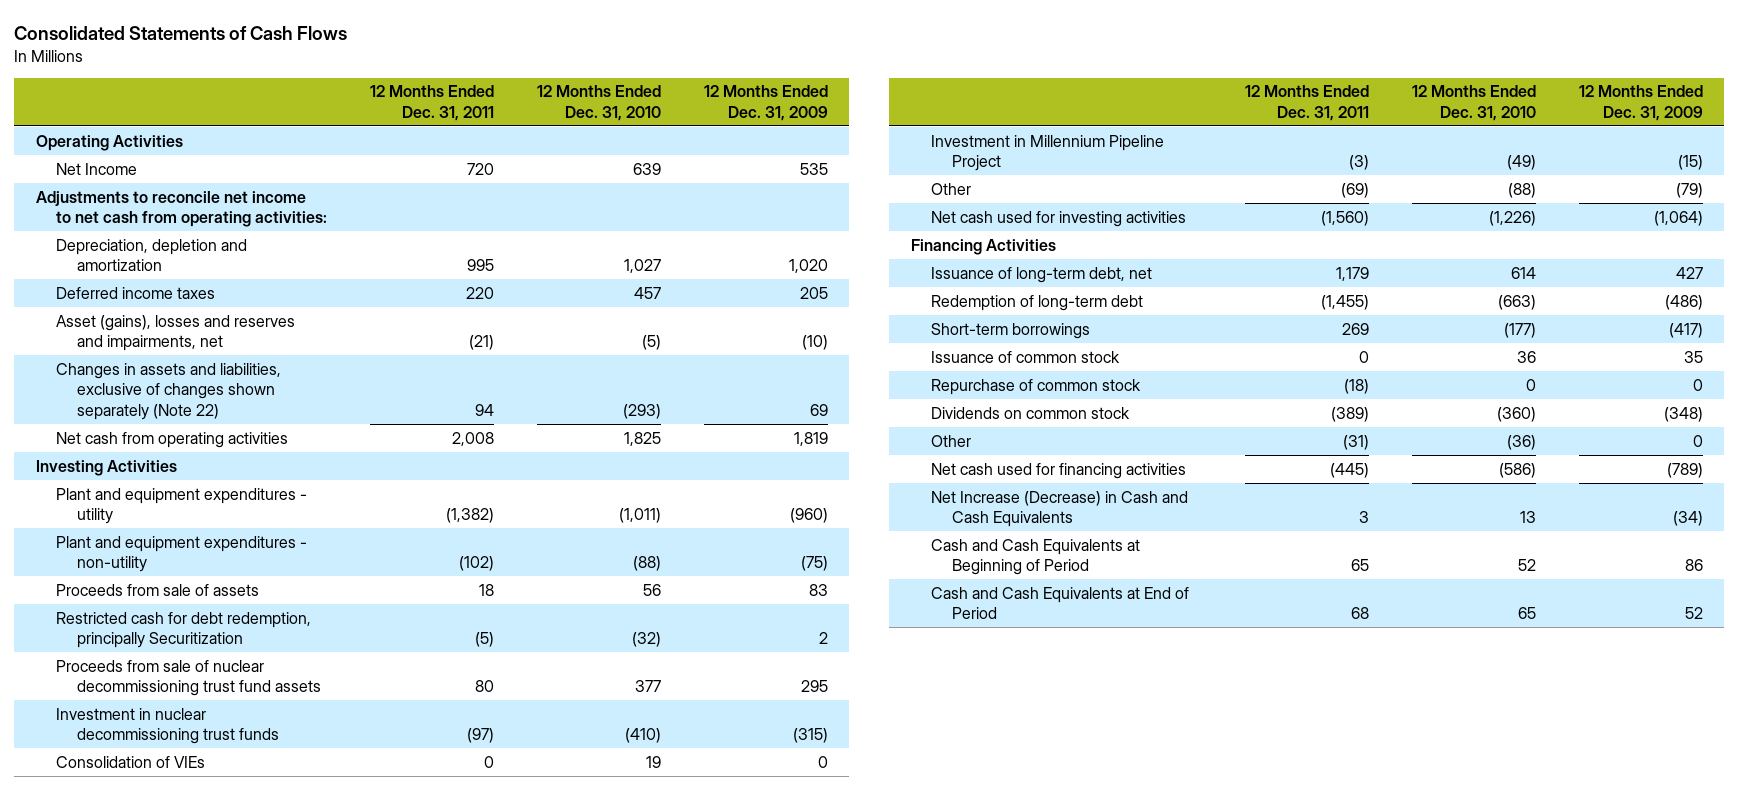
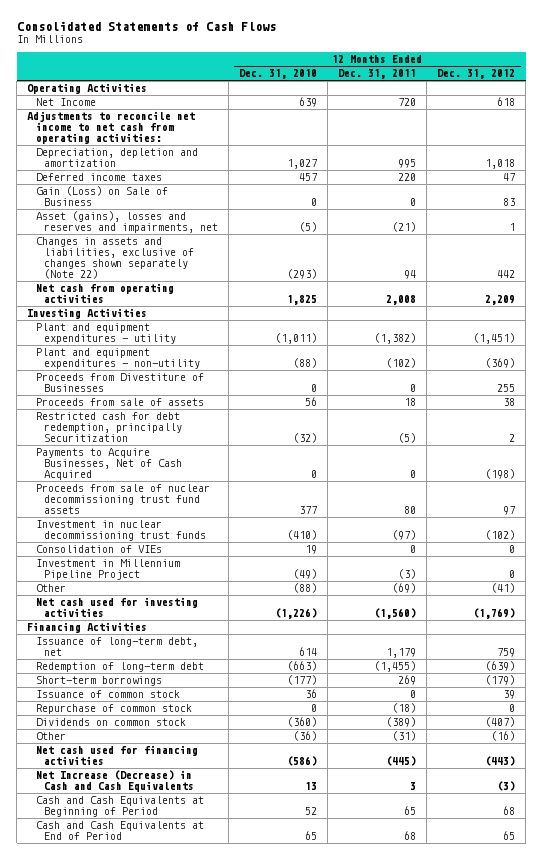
- | 12 Months Ended Dec. 31, 2011 | 12 Months Ended Dec. 31, 2010 | 12 Months Ended Dec. 31, 2009
+ | 12 Months Ended Dec. 31, 2010 | 12 Months Ended Dec. 31, 2011 | 12 Months Ended Dec. 31, 2012
+ Gain (Loss) on Sale of Business | 0 | 0 | 83
+ Proceeds from Divestiture of Businesses | 0 | 0 | 255
+ Payments to Acquire Businesses, Net of Cash Acquired | 0 | 0 | (198)

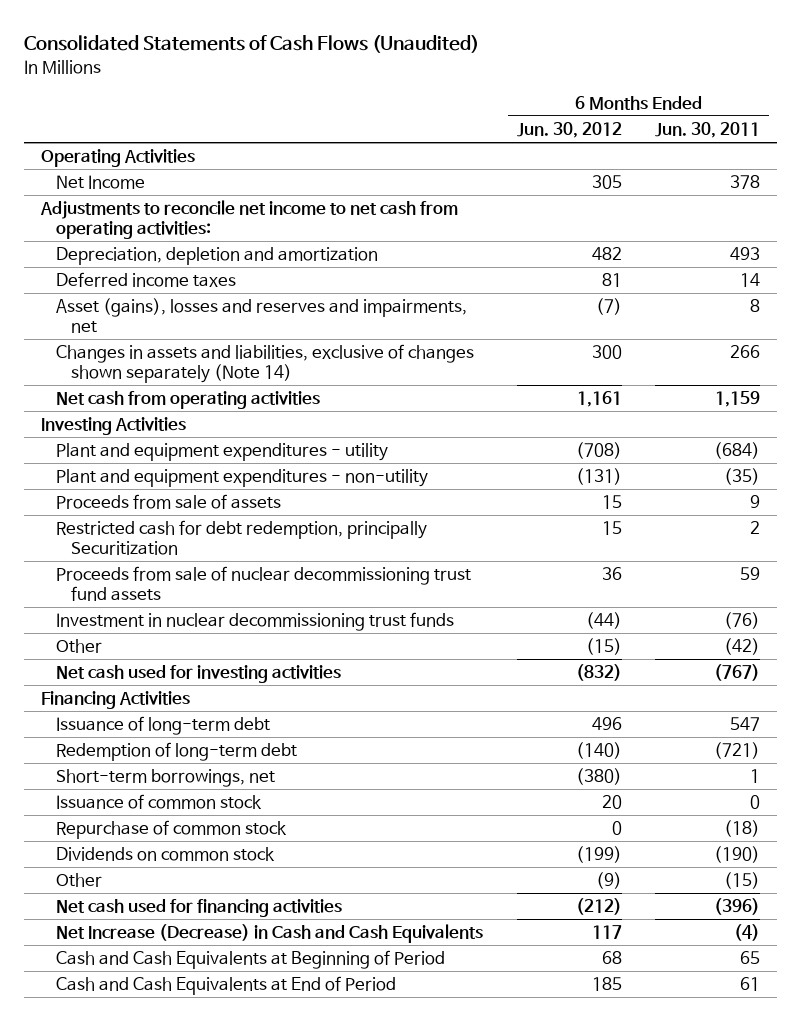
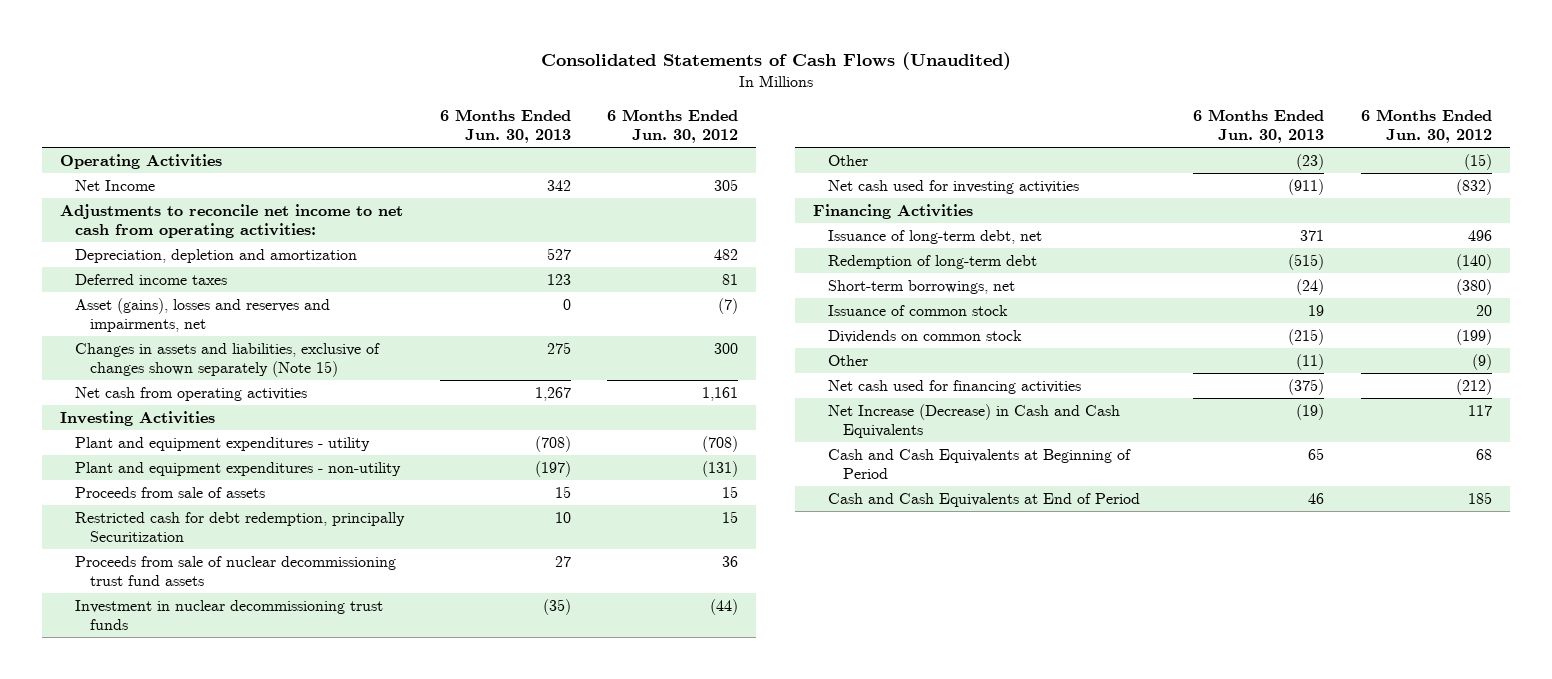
- | 6 Months Ended Jun. 30, 2012 | 6 Months Ended Jun. 30, 2011
+ | 6 Months Ended Jun. 30, 2013 | 6 Months Ended Jun. 30, 2012
- Changes in assets and liabilities, exclusive of changes shown separately (Note 14) | 300 | 266
+ Changes in assets and liabilities, exclusive of changes shown separately (Note 15) | 275 | 300
- Issuance of long-term debt | 496 | 547
+ Issuance of long-term debt, net | 371 | 496
- Repurchase of common stock | 0 | (18)

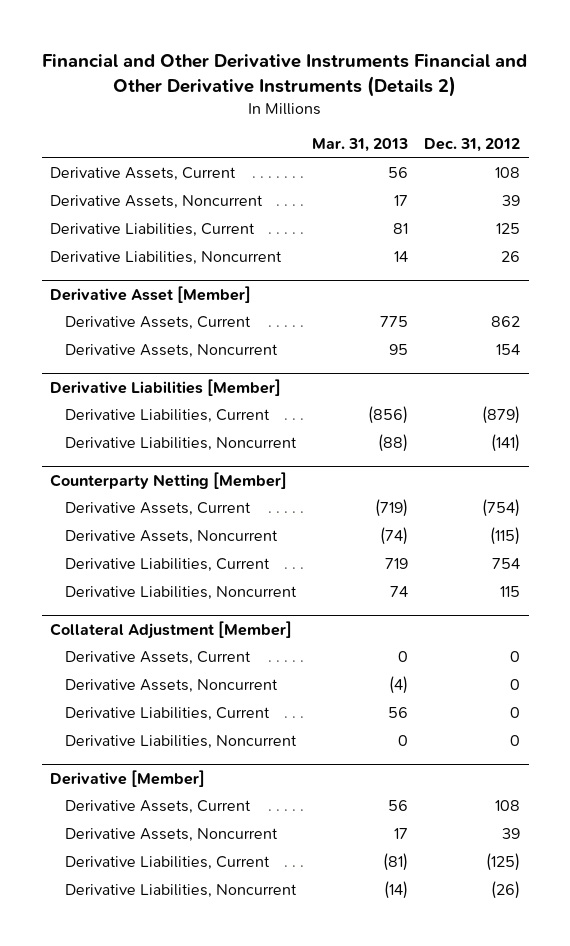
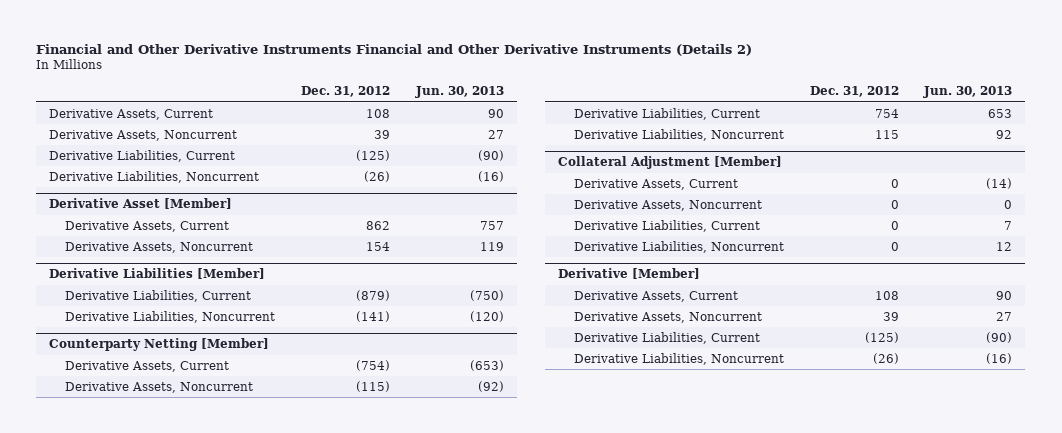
- | Mar. 31, 2013 | Dec. 31, 2012
+ | Dec. 31, 2012 | Jun. 30, 2013
- Derivative Liabilities, Current | 81 | 125
- Derivative Liabilities, Noncurrent | 14 | 26
+ Derivative Liabilities, Current | (125) | (90)
+ Derivative Liabilities, Noncurrent | (26) | (16)

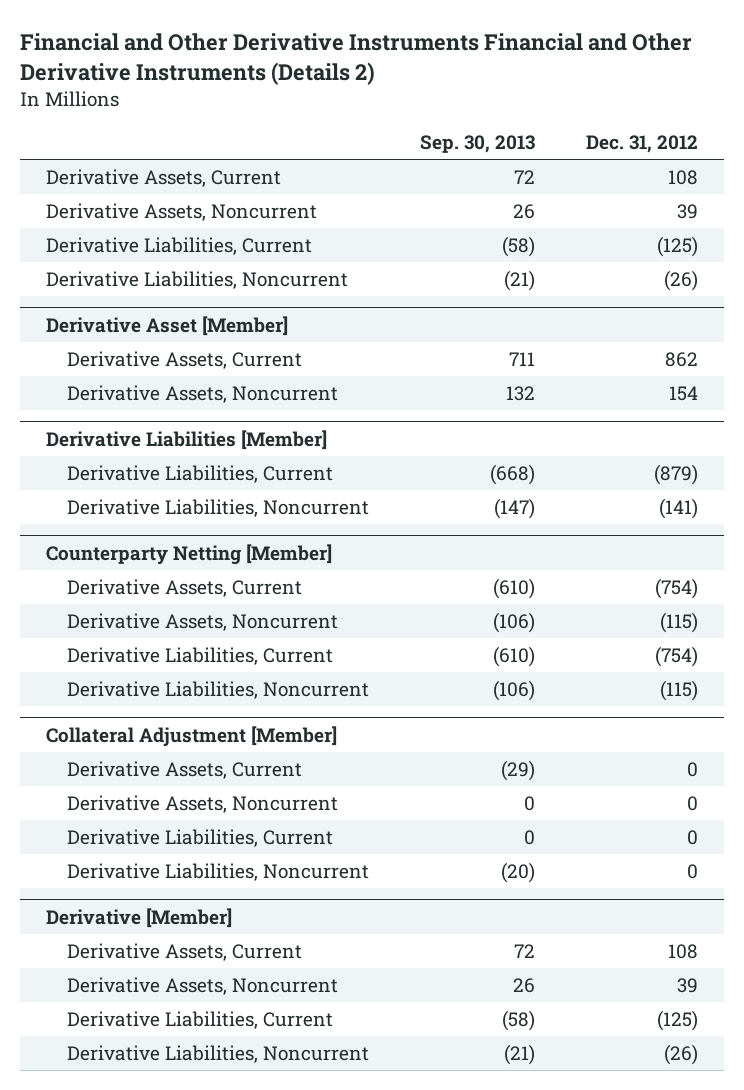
- | Dec. 31, 2012 | Jun. 30, 2013
+ | Sep. 30, 2013 | Dec. 31, 2012
@ Counterparty Netting [Member]
- Derivative Liabilities, Current | 754 | 653
- Derivative Liabilities, Noncurrent | 115 | 92
+ Derivative Liabilities, Current | (610) | (754)
+ Derivative Liabilities, Noncurrent | (106) | (115)

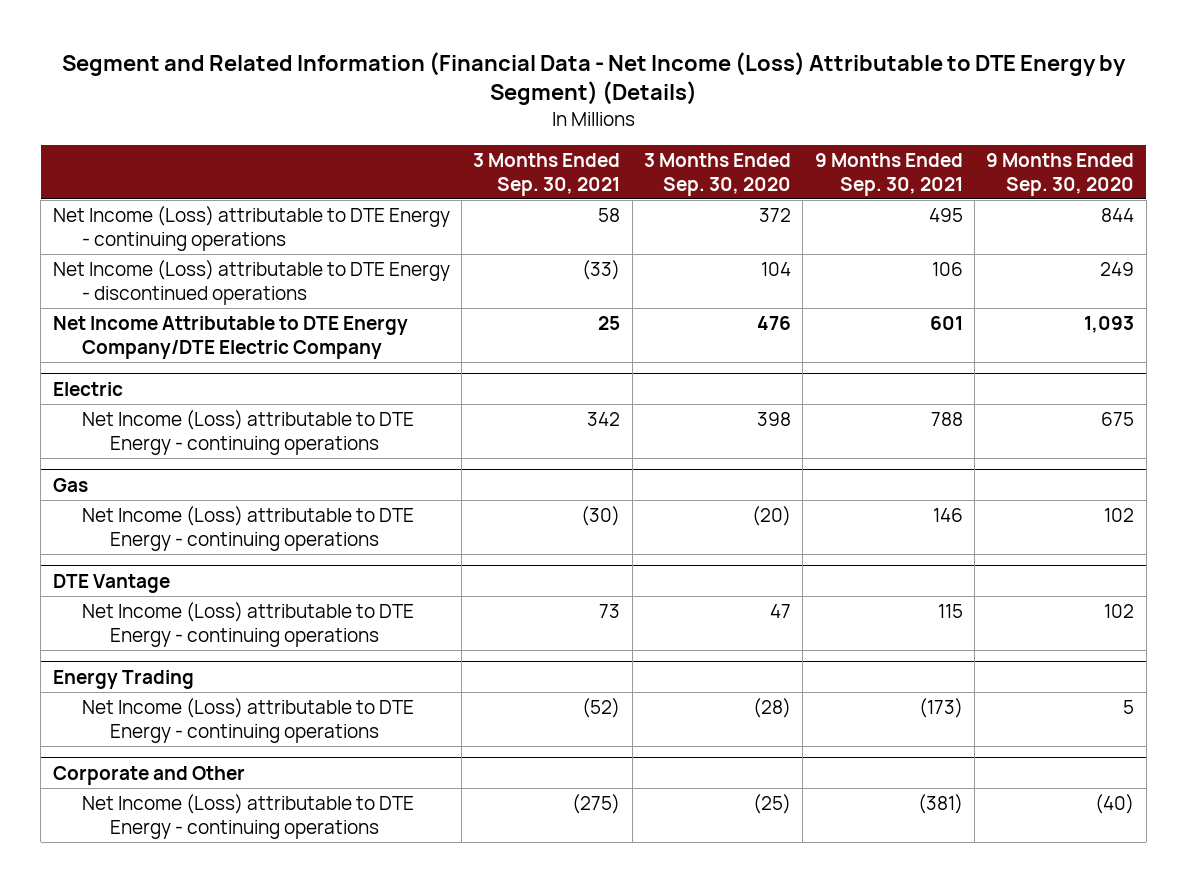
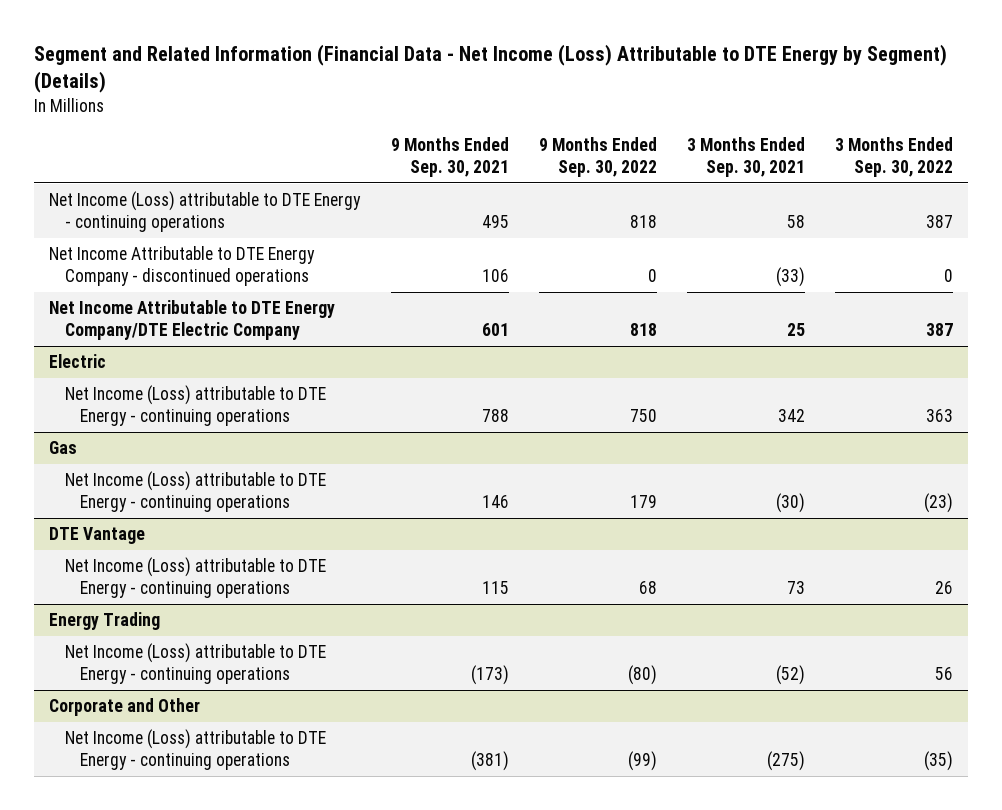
- | 3 Months Ended Sep. 30, 2021 | 3 Months Ended Sep. 30, 2020 | 9 Months Ended Sep. 30, 2021 | 9 Months Ended Sep. 30, 2020
+ | 9 Months Ended Sep. 30, 2021 | 9 Months Ended Sep. 30, 2022 | 3 Months Ended Sep. 30, 2021 | 3 Months Ended Sep. 30, 2022
- Net Income (Loss) attributable to DTE Energy - discontinued operations | (33) | 104 | 106 | 249
+ Net Income Attributable to DTE Energy Company - discontinued operations | 106 | 0 | (33) | 0

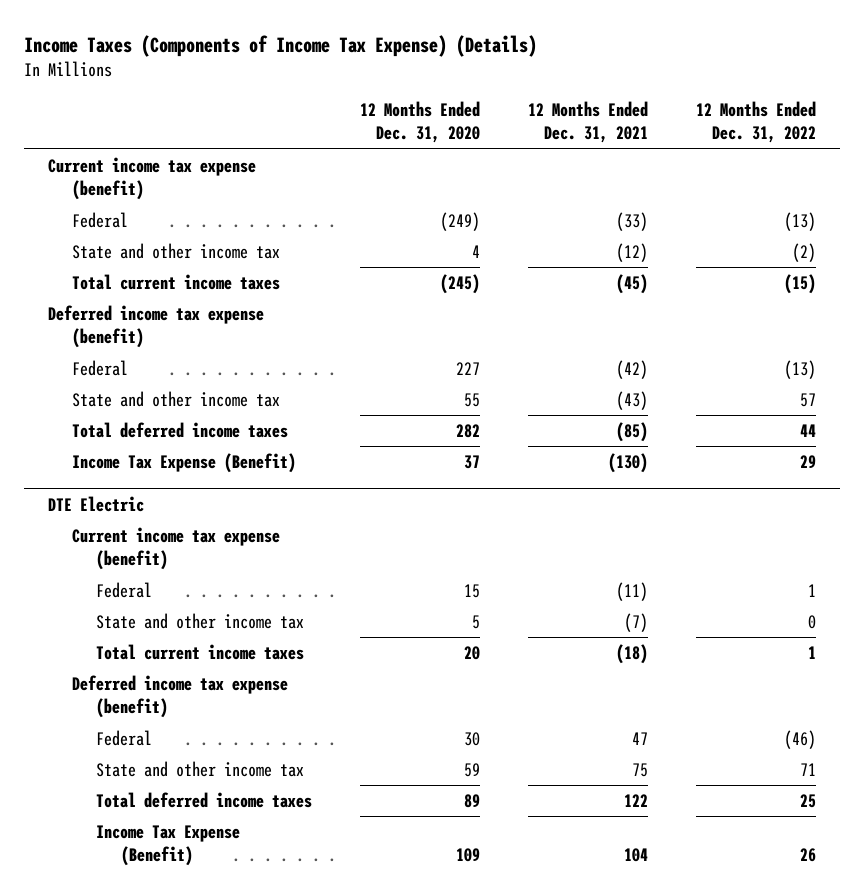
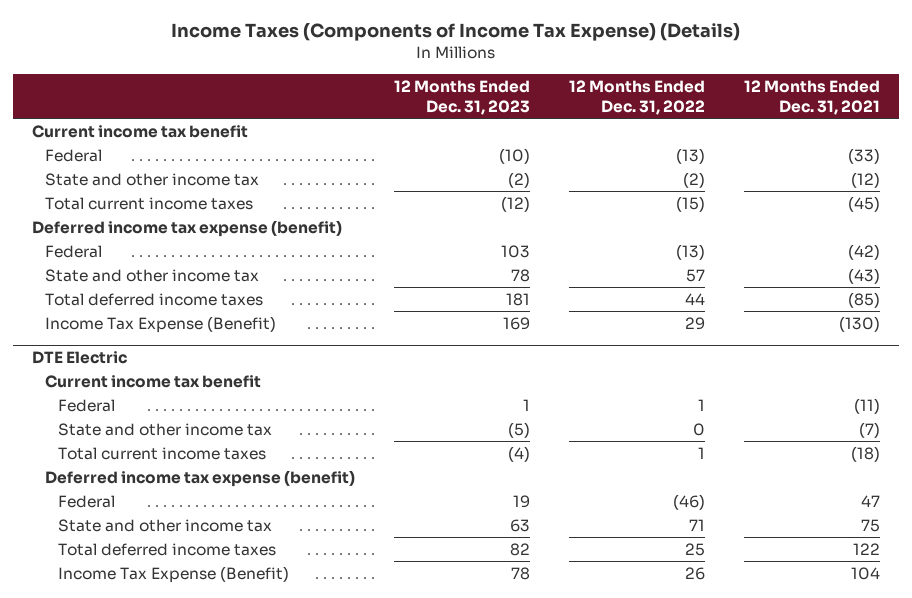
- | 12 Months Ended Dec. 31, 2020 | 12 Months Ended Dec. 31, 2021 | 12 Months Ended Dec. 31, 2022
+ | 12 Months Ended Dec. 31, 2023 | 12 Months Ended Dec. 31, 2022 | 12 Months Ended Dec. 31, 2021
- Current income tax expense (benefit)
+ Current income tax benefit
@ DTE Electric
- Current income tax expense (benefit)
+ Current income tax benefit

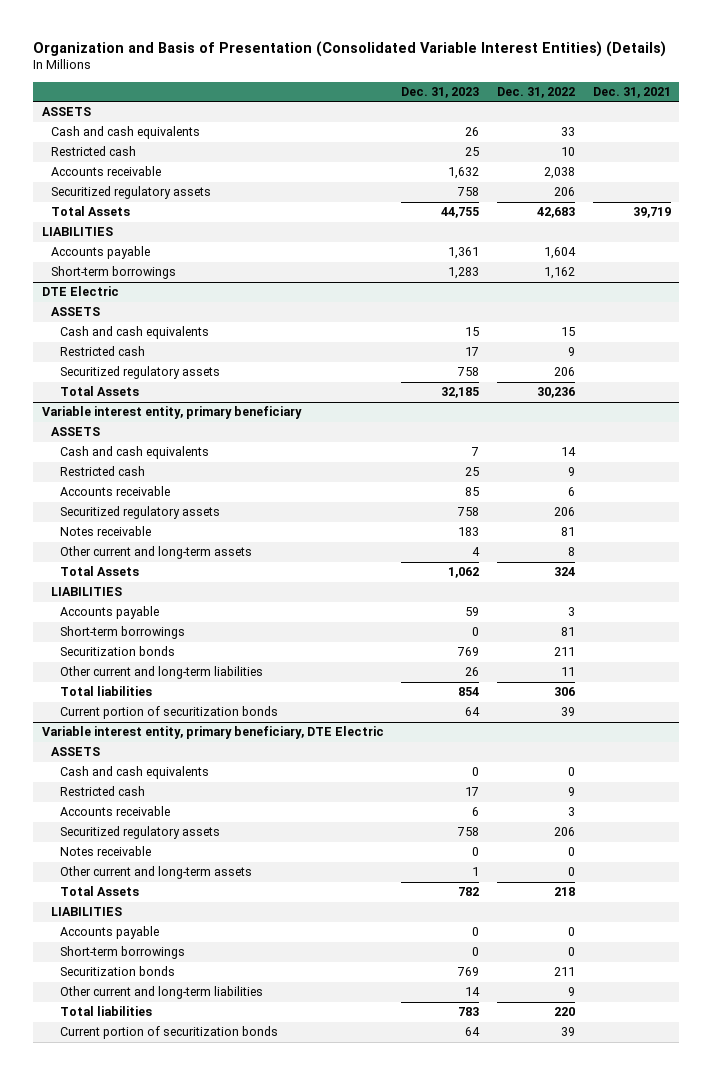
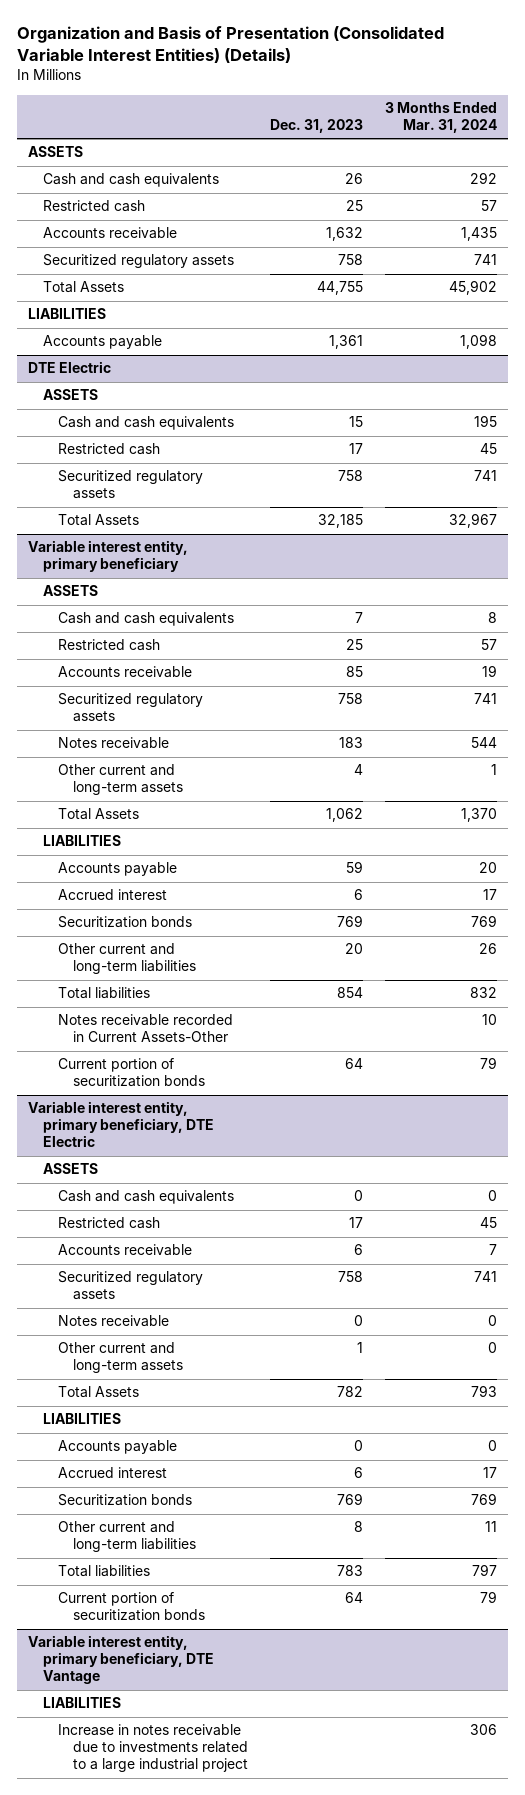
- | Dec. 31, 2023 | Dec. 31, 2022 | Dec. 31, 2021
+ | Dec. 31, 2023 | 3 Months Ended Mar. 31, 2024
- Short-term borrowings | 1,283 | 1,162 |
@ Variable interest entity, primary beneficiary
- Short-term borrowings | 0 | 81 |
+ Accrued interest | 6 | 17
- Other current and long-term liabilities | 26 | 11 |
+ Other current and long-term liabilities | 20 | 26
+ Notes receivable recorded in Current Assets-Other | | 10
@ Variable interest entity, primary beneficiary, DTE Electric
- Short-term borrowings | 0 | 0 |
+ Accrued interest | 6 | 17
- Other current and long-term liabilities | 14 | 9 |
+ Other current and long-term liabilities | 8 | 11
+ Variable interest entity, primary beneficiary, DTE Vantage
+ LIABILITIES
+ Increase in notes receivable due to investments related to a large industrial project | | 306

